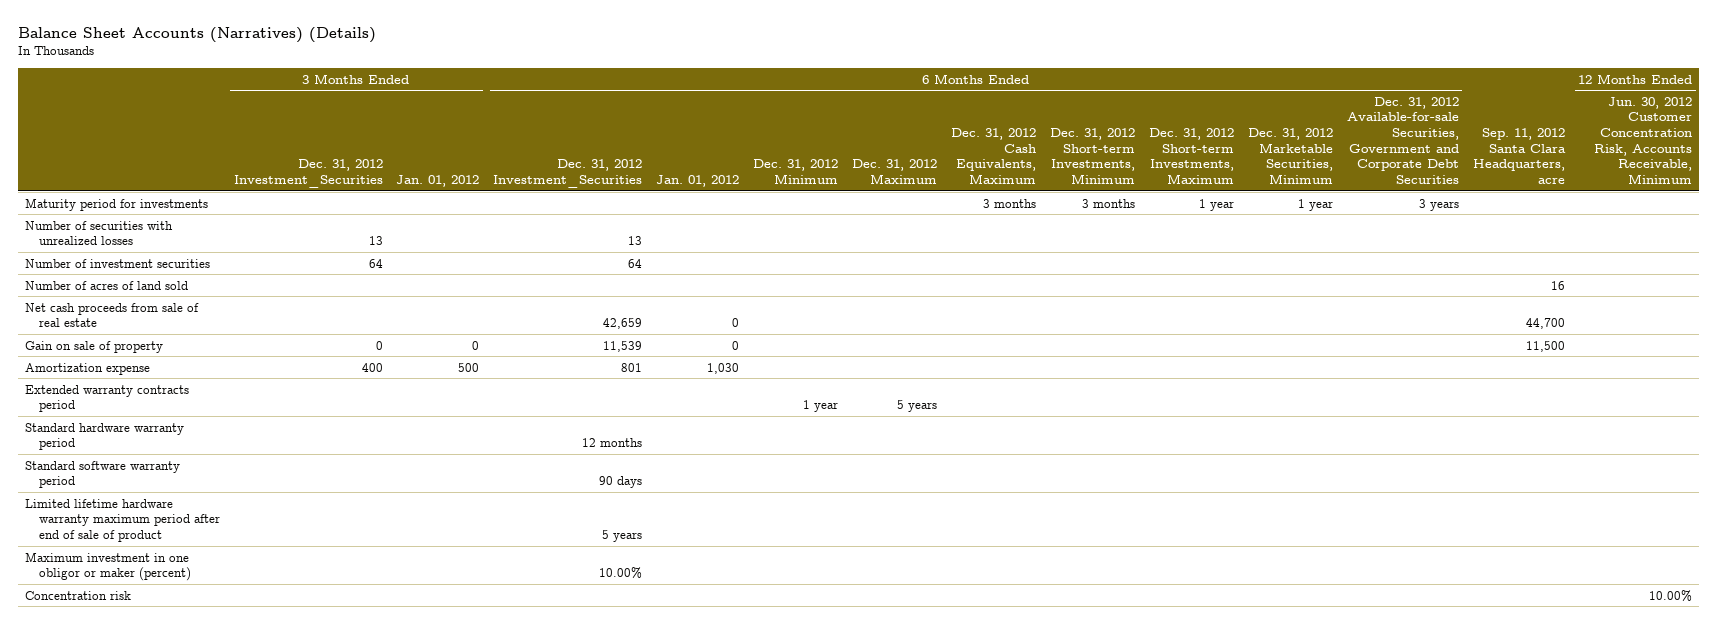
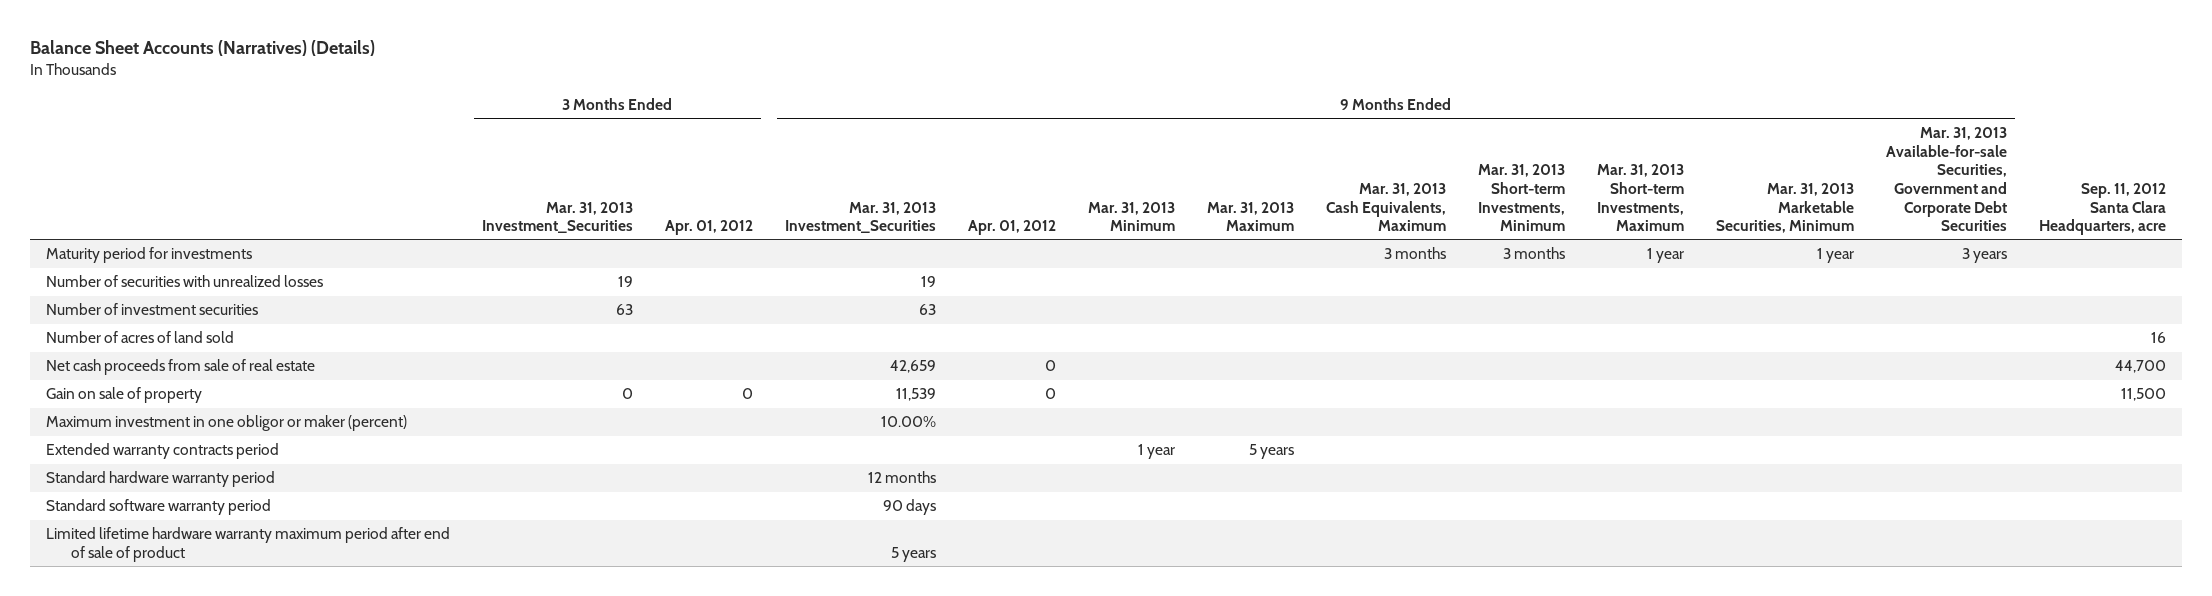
- | 3 Months Ended Dec. 31, 2012 Investment_Securities | 3 Months Ended Jan. 01, 2012 | 6 Months Ended Dec. 31, 2012 Investment_Securities | 6 Months Ended Jan. 01, 2012 | 6 Months Ended Dec. 31, 2012 Minimum | 6 Months Ended Dec. 31, 2012 Maximum | 6 Months Ended Dec. 31, 2012 Cash Equivalents, Maximum | 6 Months Ended Dec. 31, 2012 Short-term Investments, Minimum | 6 Months Ended Dec. 31, 2012 Short-term Investments, Maximum | 6 Months Ended Dec. 31, 2012 Marketable Securities, Minimum | 6 Months Ended Dec. 31, 2012 Available-for-sale Securities, Government and Corporate Debt Securities | Sep. 11, 2012 Santa Clara Headquarters, acre | 12 Months Ended Jun. 30, 2012 Customer Concentration Risk, Accounts Receivable, Minimum
+ | 3 Months Ended Mar. 31, 2013 Investment_Securities | 3 Months Ended Apr. 01, 2012 | 9 Months Ended Mar. 31, 2013 Investment_Securities | 9 Months Ended Apr. 01, 2012 | 9 Months Ended Mar. 31, 2013 Minimum | 9 Months Ended Mar. 31, 2013 Maximum | 9 Months Ended Mar. 31, 2013 Cash Equivalents, Maximum | 9 Months Ended Mar. 31, 2013 Short-term Investments, Minimum | 9 Months Ended Mar. 31, 2013 Short-term Investments, Maximum | 9 Months Ended Mar. 31, 2013 Marketable Securities, Minimum | 9 Months Ended Mar. 31, 2013 Available-for-sale Securities, Government and Corporate Debt Securities | Sep. 11, 2012 Santa Clara Headquarters, acre
- Amortization expense | 400 | 500 | 801 | 1,030 | | | | | | | | |
moved up: Maximum investment in one obligor or maker (percent) | | | 10.00% | | | | | | | | |
- Concentration risk | | | | | | | | | | | | | 10.00%

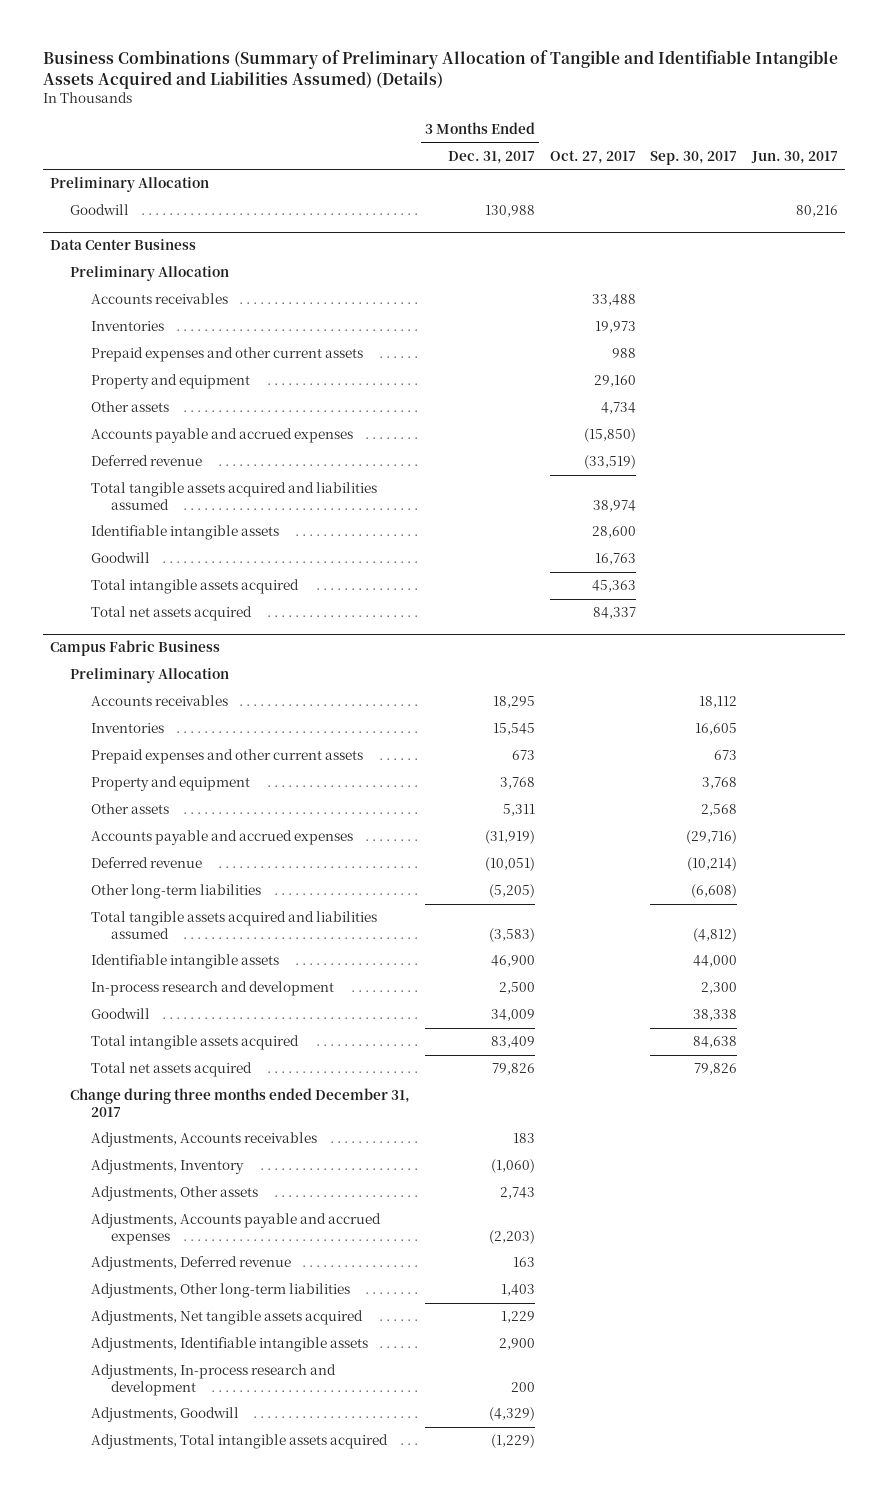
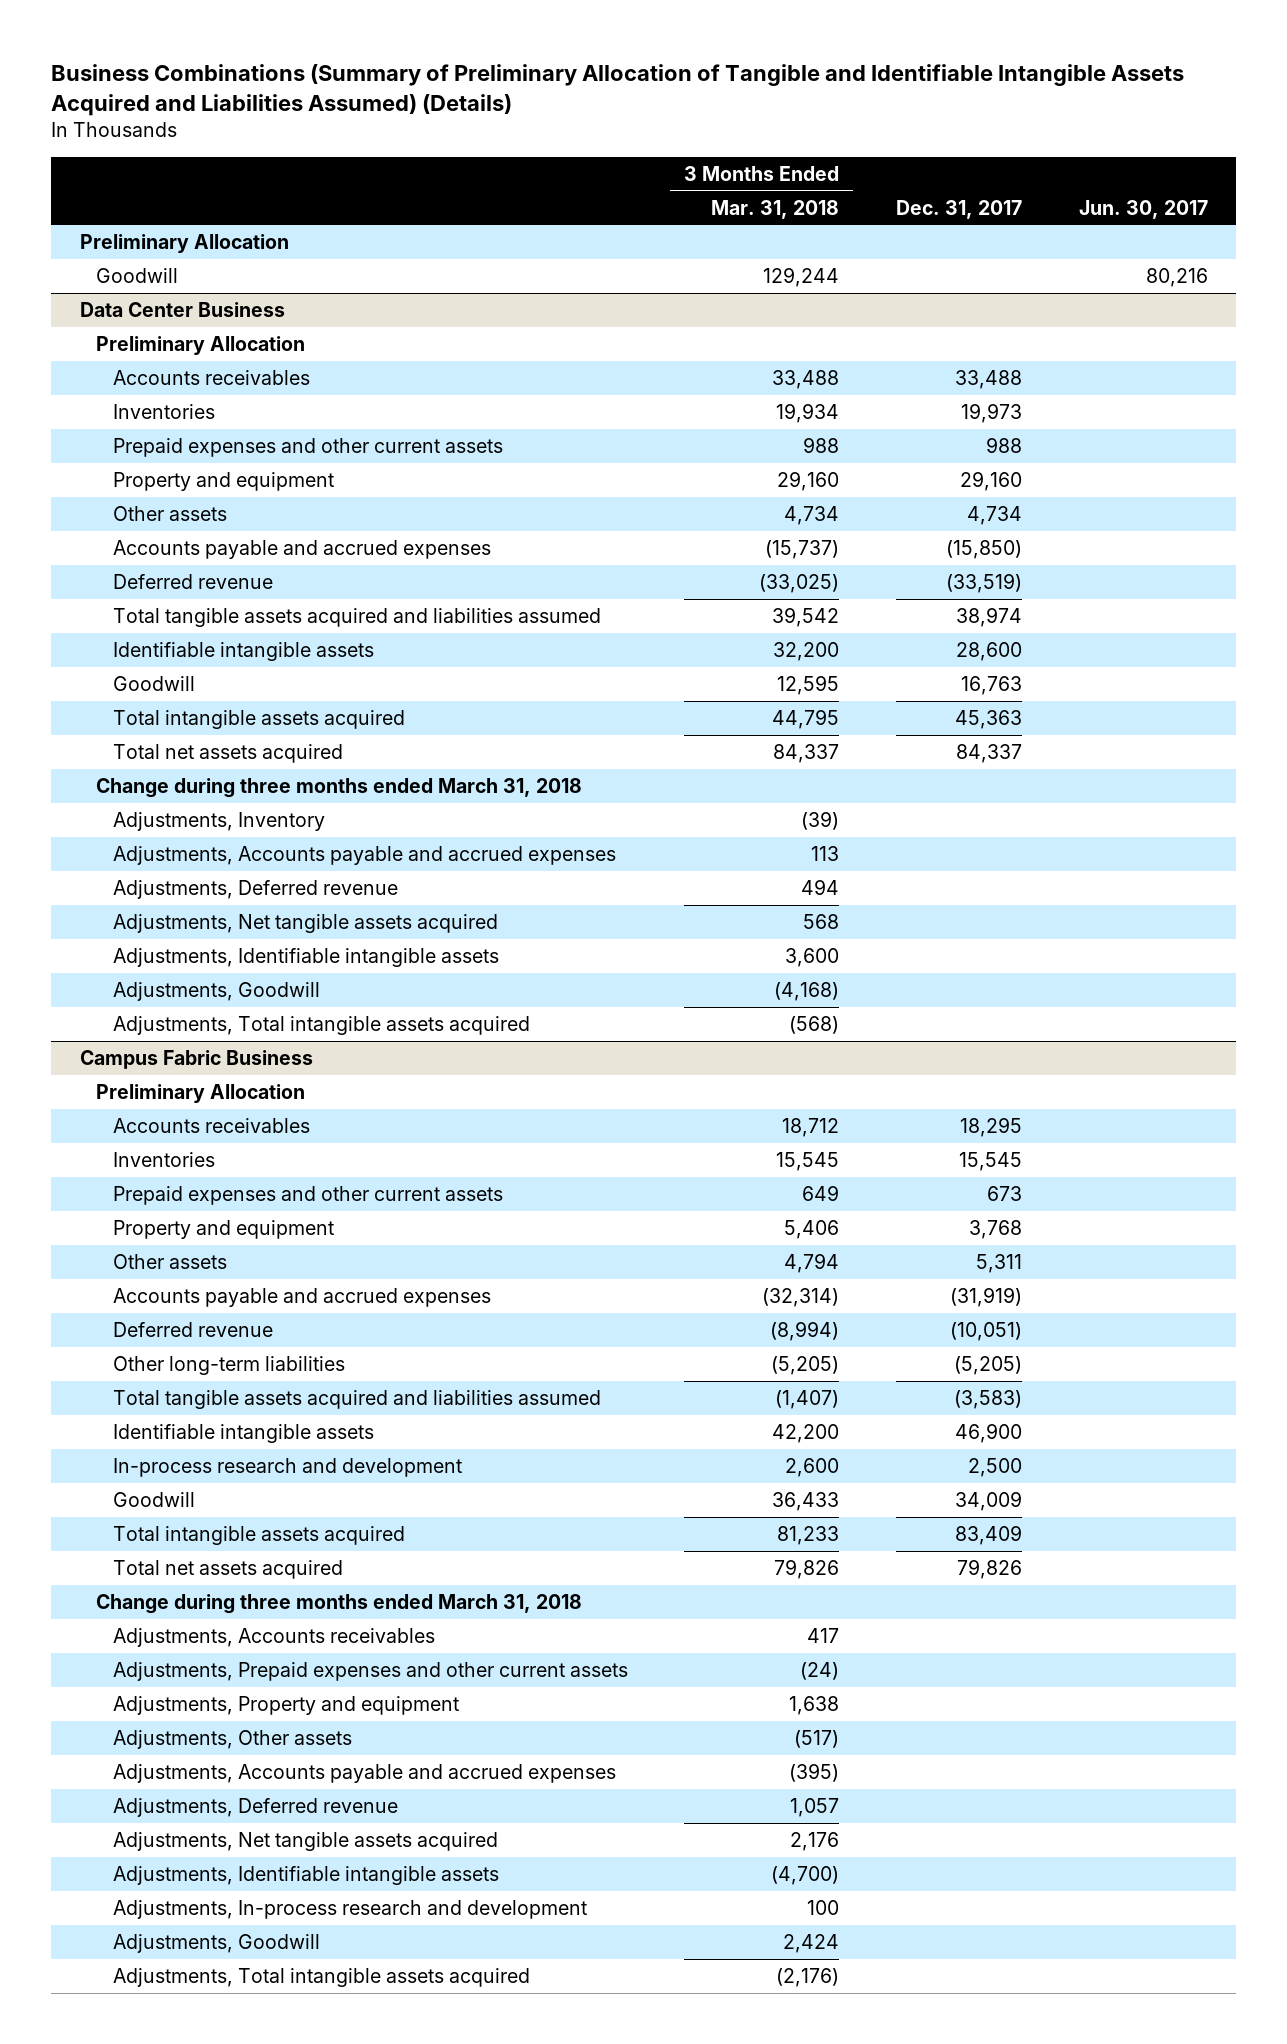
- | 3 Months Ended Dec. 31, 2017 | Oct. 27, 2017 | Sep. 30, 2017 | Jun. 30, 2017
+ | 3 Months Ended Mar. 31, 2018 | Dec. 31, 2017 | Jun. 30, 2017
@ Data Center Business
+ Change during three months ended March 31, 2018
+ Adjustments, Inventory | (39) | |
+ Adjustments, Accounts payable and accrued expenses | 113 | |
+ Adjustments, Deferred revenue | 494 | |
+ Adjustments, Net tangible assets acquired | 568 | |
+ Adjustments, Identifiable intangible assets | 3,600 | |
+ Adjustments, Goodwill | (4,168) | |
+ Adjustments, Total intangible assets acquired | (568) | |
@ Campus Fabric Business
- Change during three months ended December 31, 2017
+ Change during three months ended March 31, 2018
- Adjustments, Inventory | (1,060) | | |
+ Adjustments, Prepaid expenses and other current assets | (24) | |
+ Adjustments, Property and equipment | 1,638 | |
- Adjustments, Other long-term liabilities | 1,403 | | |

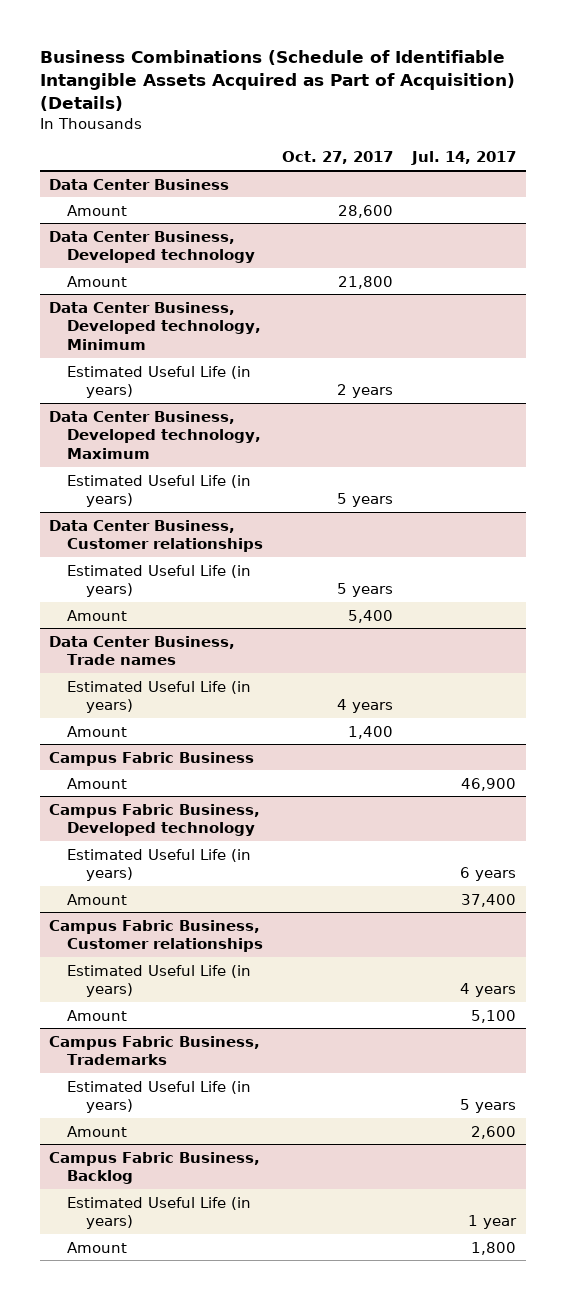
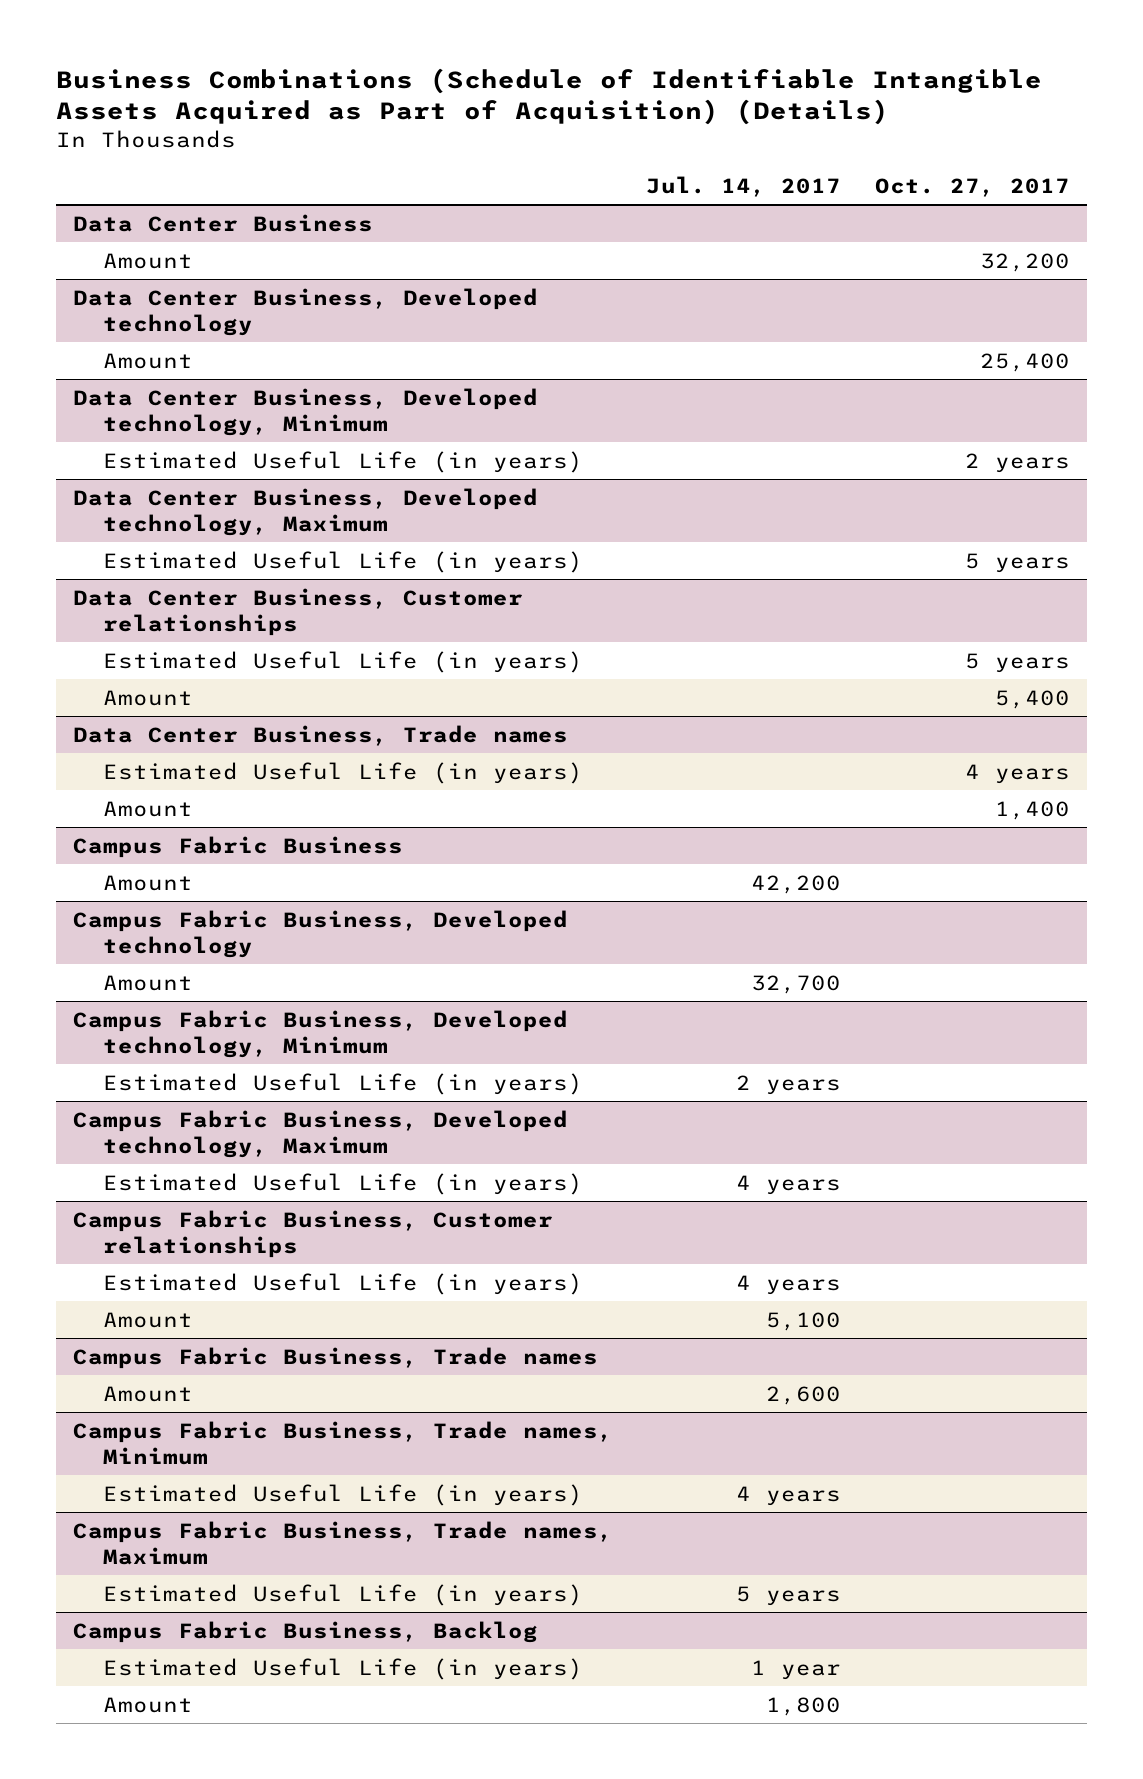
- | Oct. 27, 2017 | Jul. 14, 2017
+ | Jul. 14, 2017 | Oct. 27, 2017
@ Data Center Business
- Amount | 28,600 |
+ Amount | | 32,200
@ Data Center Business, Developed technology
- Amount | 21,800 |
+ Amount | | 25,400
@ Campus Fabric Business
- Amount | | 46,900
+ Amount | 42,200 |
@ Campus Fabric Business, Developed technology
- Estimated Useful Life (in years) | | 6 years
- Amount | | 37,400
+ Amount | 32,700 |
+ Campus Fabric Business, Developed technology, Minimum
+ Estimated Useful Life (in years) | 2 years |
+ Campus Fabric Business, Developed technology, Maximum
+ Estimated Useful Life (in years) | 4 years |
- Campus Fabric Business, Trademarks
- Estimated Useful Life (in years) | | 5 years
+ Campus Fabric Business, Trade names
+ Campus Fabric Business, Trade names, Minimum
+ Estimated Useful Life (in years) | 4 years |
+ Campus Fabric Business, Trade names, Maximum
+ Estimated Useful Life (in years) | 5 years |

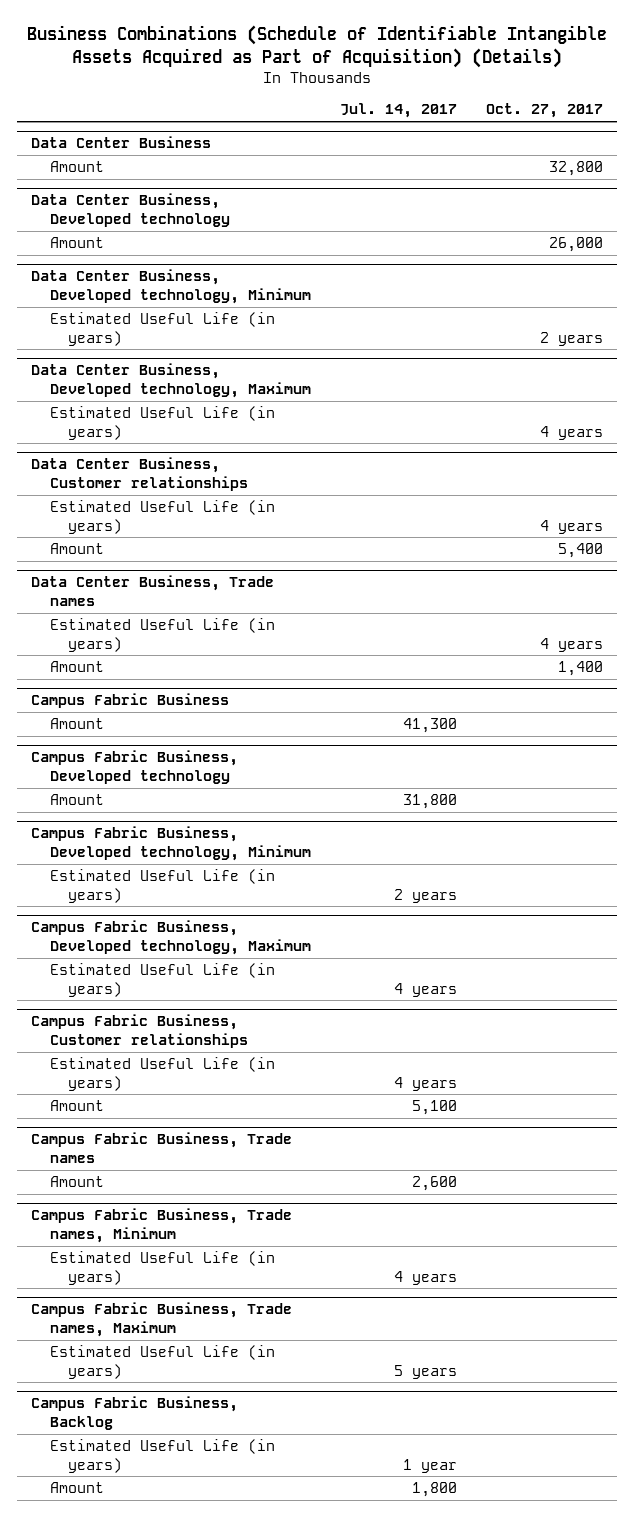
@ Data Center Business
- Amount | | 32,200
+ Amount | | 32,800
@ Data Center Business, Developed technology
- Amount | | 25,400
+ Amount | | 26,000
@ Data Center Business, Developed technology, Maximum
- Estimated Useful Life (in years) | | 5 years
+ Estimated Useful Life (in years) | | 4 years
@ Data Center Business, Customer relationships
- Estimated Useful Life (in years) | | 5 years
+ Estimated Useful Life (in years) | | 4 years
@ Campus Fabric Business
- Amount | 42,200 |
+ Amount | 41,300 |
@ Campus Fabric Business, Developed technology
- Amount | 32,700 |
+ Amount | 31,800 |

